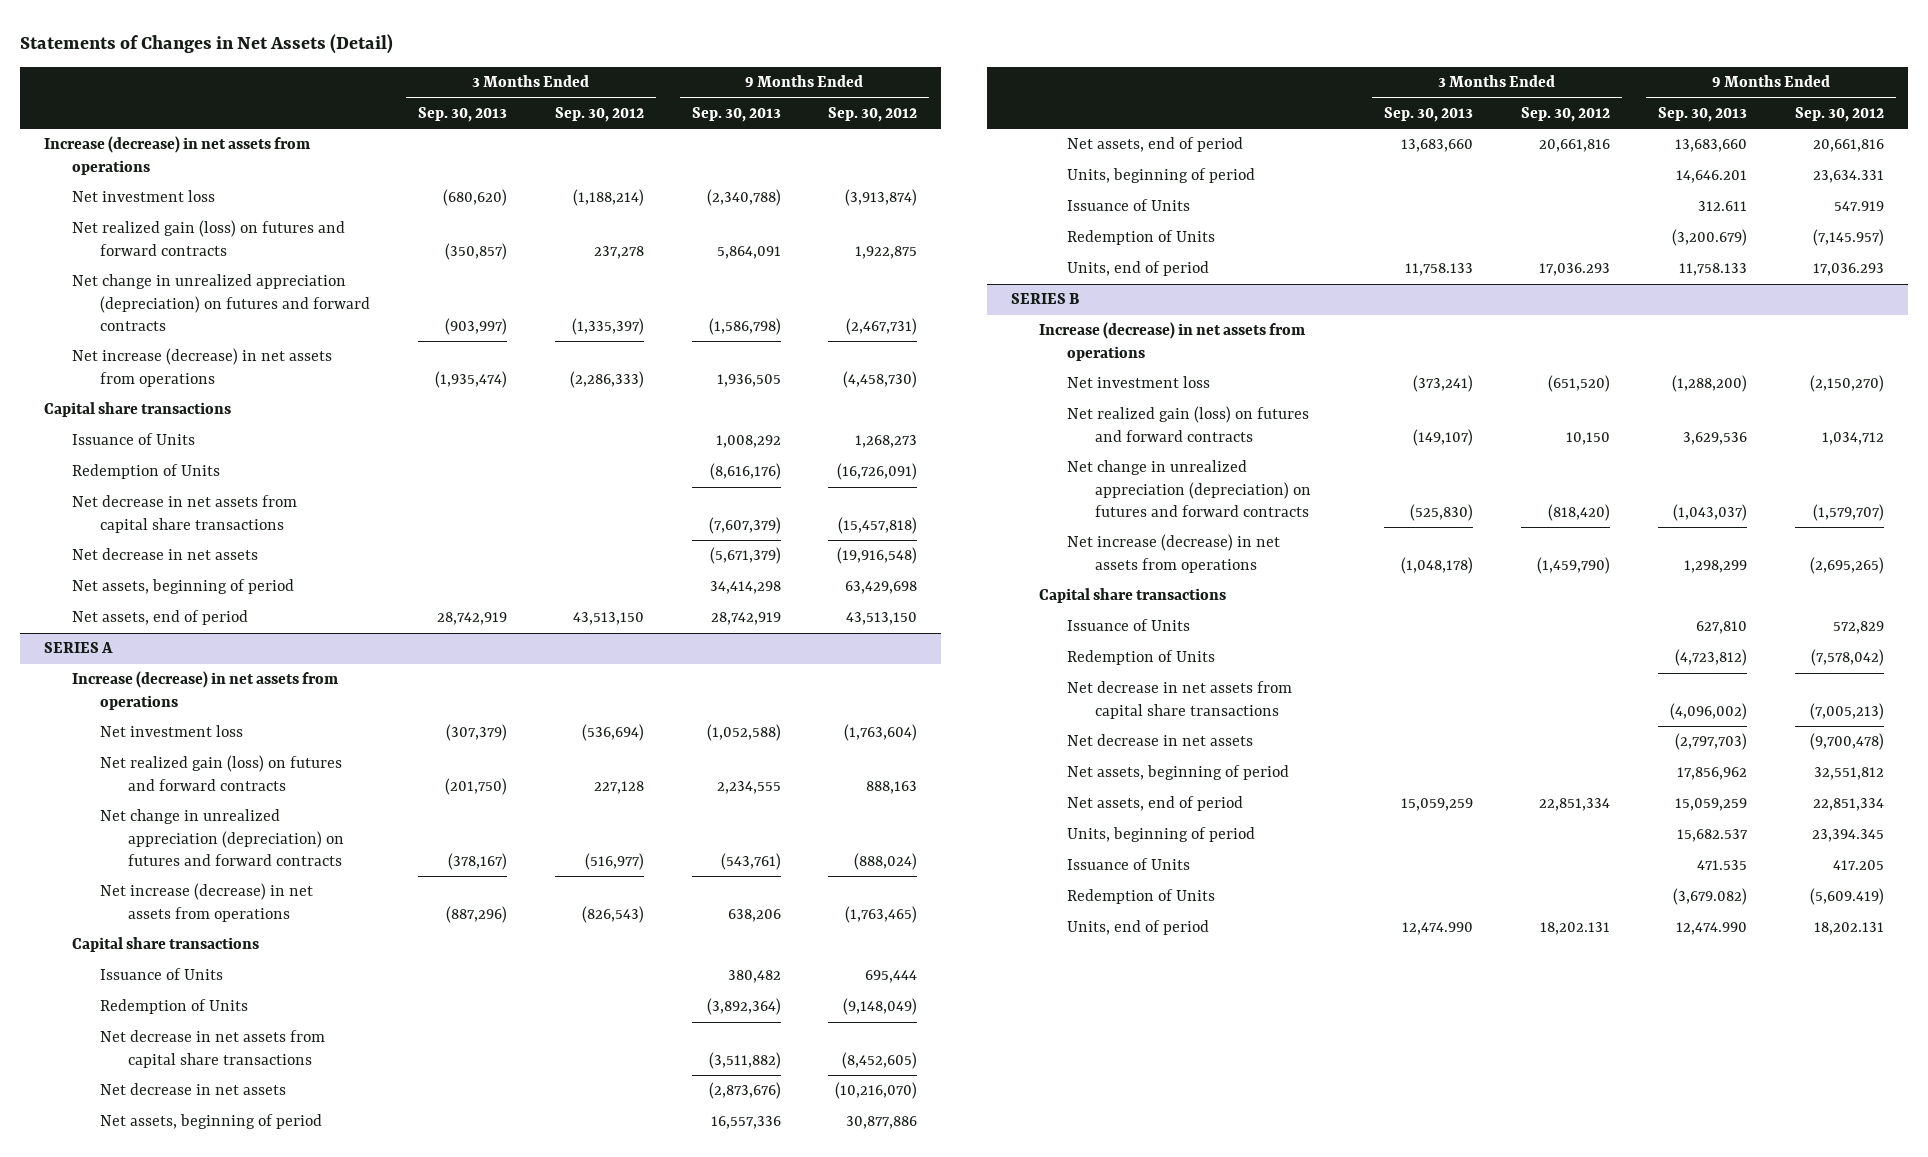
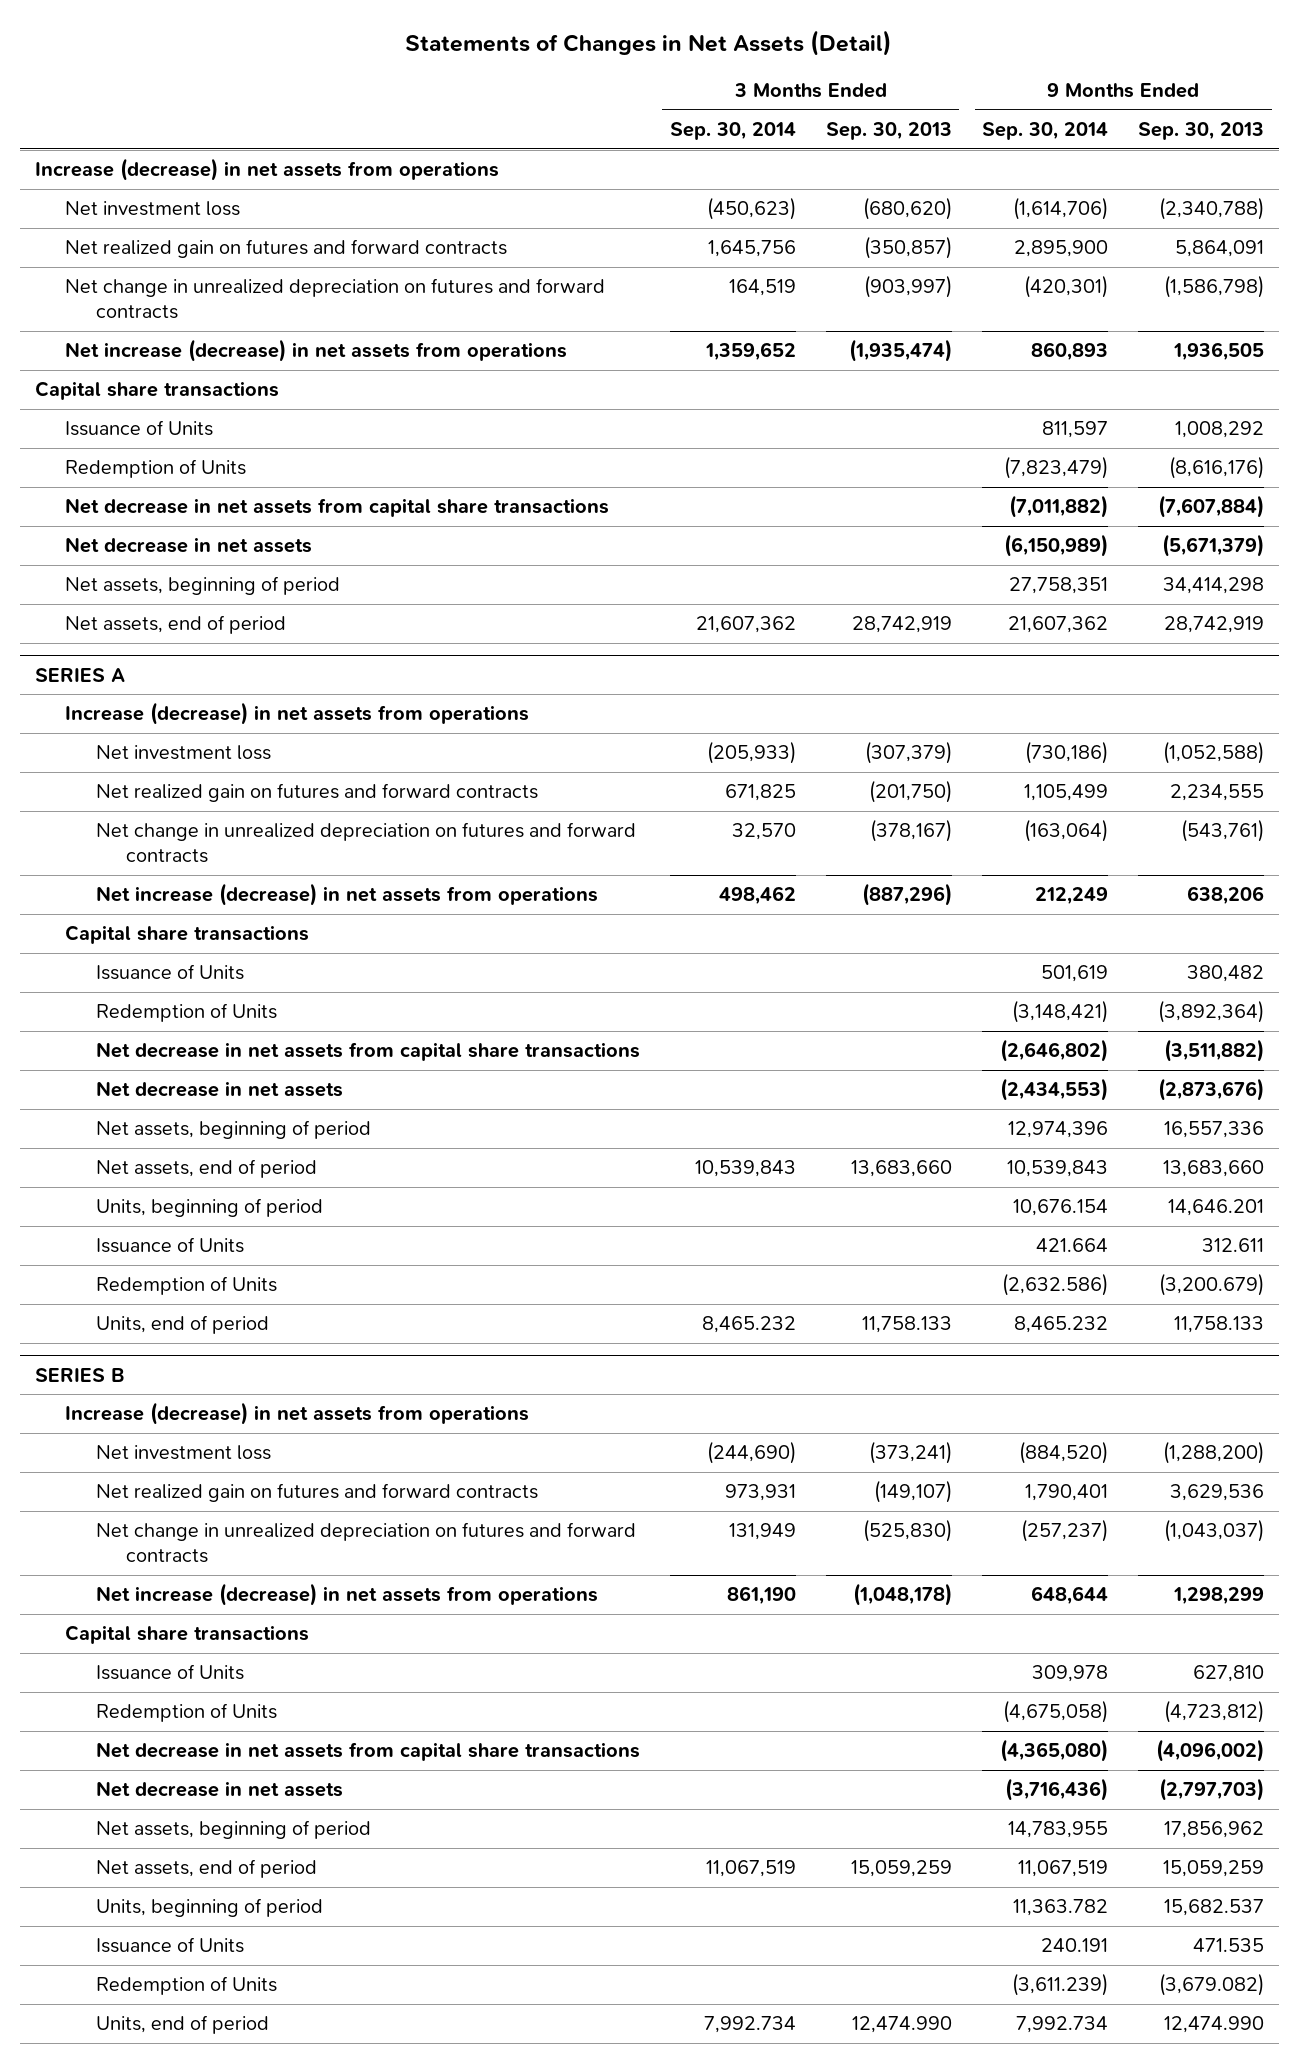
- | 3 Months Ended Sep. 30, 2013 | 3 Months Ended Sep. 30, 2012 | 9 Months Ended Sep. 30, 2013 | 9 Months Ended Sep. 30, 2012
+ | 3 Months Ended Sep. 30, 2014 | 3 Months Ended Sep. 30, 2013 | 9 Months Ended Sep. 30, 2014 | 9 Months Ended Sep. 30, 2013
- Net realized gain (loss) on futures and forward contracts | (350,857) | 237,278 | 5,864,091 | 1,922,875
- Net change in unrealized appreciation (depreciation) on futures and forward contracts | (903,997) | (1,335,397) | (1,586,798) | (2,467,731)
+ Net realized gain on futures and forward contracts | 1,645,756 | (350,857) | 2,895,900 | 5,864,091
+ Net change in unrealized depreciation on futures and forward contracts | 164,519 | (903,997) | (420,301) | (1,586,798)
- Net decrease in net assets from capital share transactions | | | (7,607,379) | (15,457,818)
+ Net decrease in net assets from capital share transactions | | | (7,011,882) | (7,607,884)
@ SERIES A
- Net realized gain (loss) on futures and forward contracts | (201,750) | 227,128 | 2,234,555 | 888,163
- Net change in unrealized appreciation (depreciation) on futures and forward contracts | (378,167) | (516,977) | (543,761) | (888,024)
+ Net realized gain on futures and forward contracts | 671,825 | (201,750) | 1,105,499 | 2,234,555
+ Net change in unrealized depreciation on futures and forward contracts | 32,570 | (378,167) | (163,064) | (543,761)
@ SERIES B
- Net realized gain (loss) on futures and forward contracts | (149,107) | 10,150 | 3,629,536 | 1,034,712
- Net change in unrealized appreciation (depreciation) on futures and forward contracts | (525,830) | (818,420) | (1,043,037) | (1,579,707)
+ Net realized gain on futures and forward contracts | 973,931 | (149,107) | 1,790,401 | 3,629,536
+ Net change in unrealized depreciation on futures and forward contracts | 131,949 | (525,830) | (257,237) | (1,043,037)

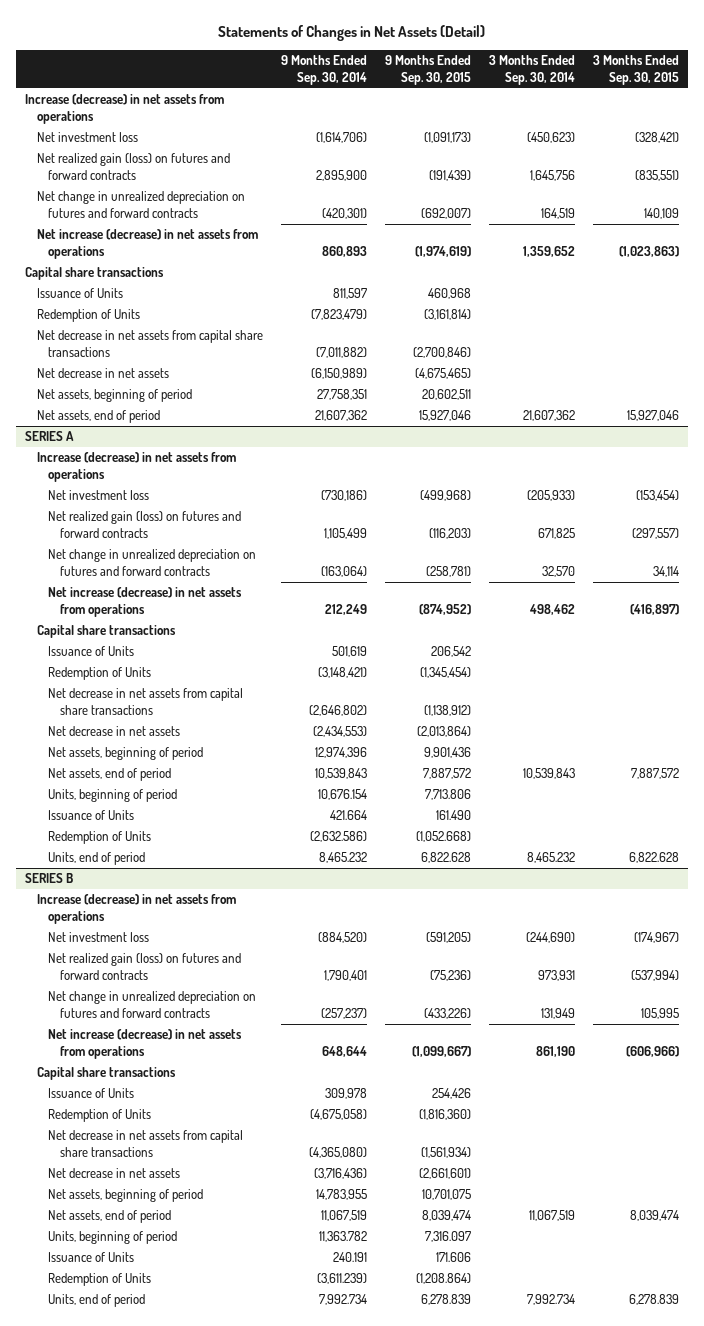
- | 3 Months Ended Sep. 30, 2014 | 3 Months Ended Sep. 30, 2013 | 9 Months Ended Sep. 30, 2014 | 9 Months Ended Sep. 30, 2013
+ | 9 Months Ended Sep. 30, 2014 | 9 Months Ended Sep. 30, 2015 | 3 Months Ended Sep. 30, 2014 | 3 Months Ended Sep. 30, 2015
- Net realized gain on futures and forward contracts | 1,645,756 | (350,857) | 2,895,900 | 5,864,091
+ Net realized gain (loss) on futures and forward contracts | 2,895,900 | (191,439) | 1,645,756 | (835,551)
@ SERIES A
- Net realized gain on futures and forward contracts | 671,825 | (201,750) | 1,105,499 | 2,234,555
+ Net realized gain (loss) on futures and forward contracts | 1,105,499 | (116,203) | 671,825 | (297,557)
@ SERIES B
- Net realized gain on futures and forward contracts | 973,931 | (149,107) | 1,790,401 | 3,629,536
+ Net realized gain (loss) on futures and forward contracts | 1,790,401 | (75,236) | 973,931 | (537,994)

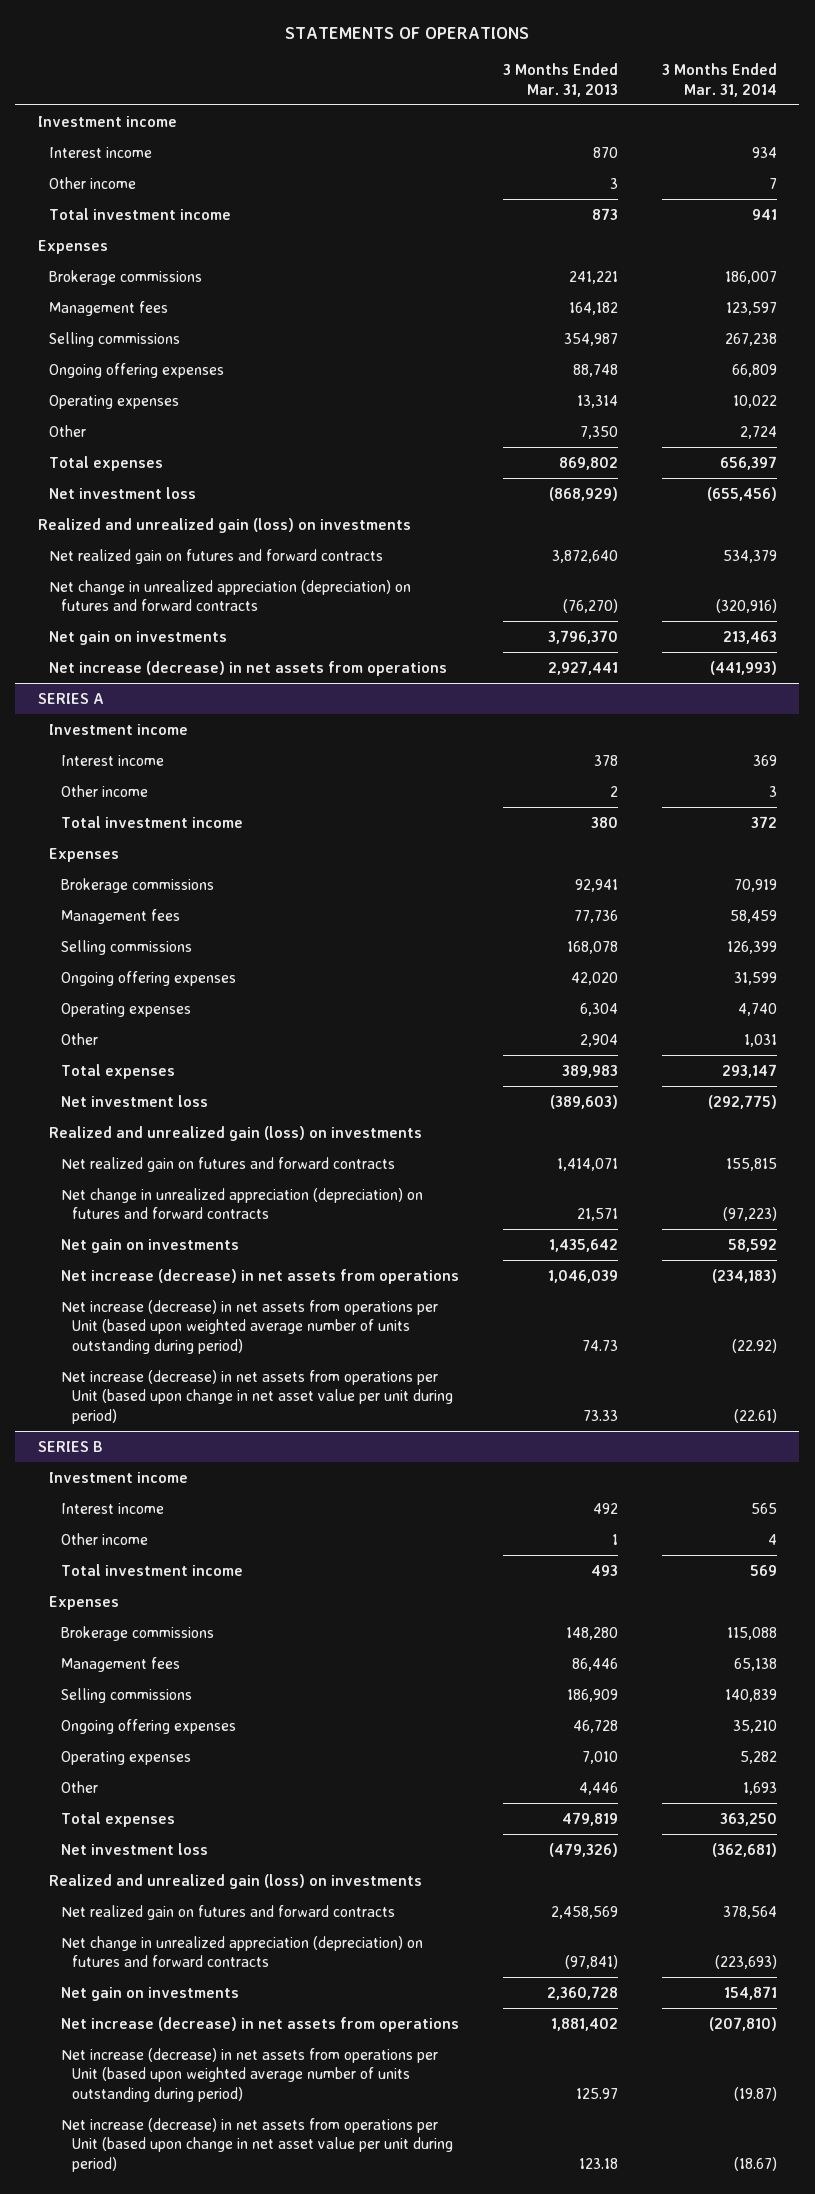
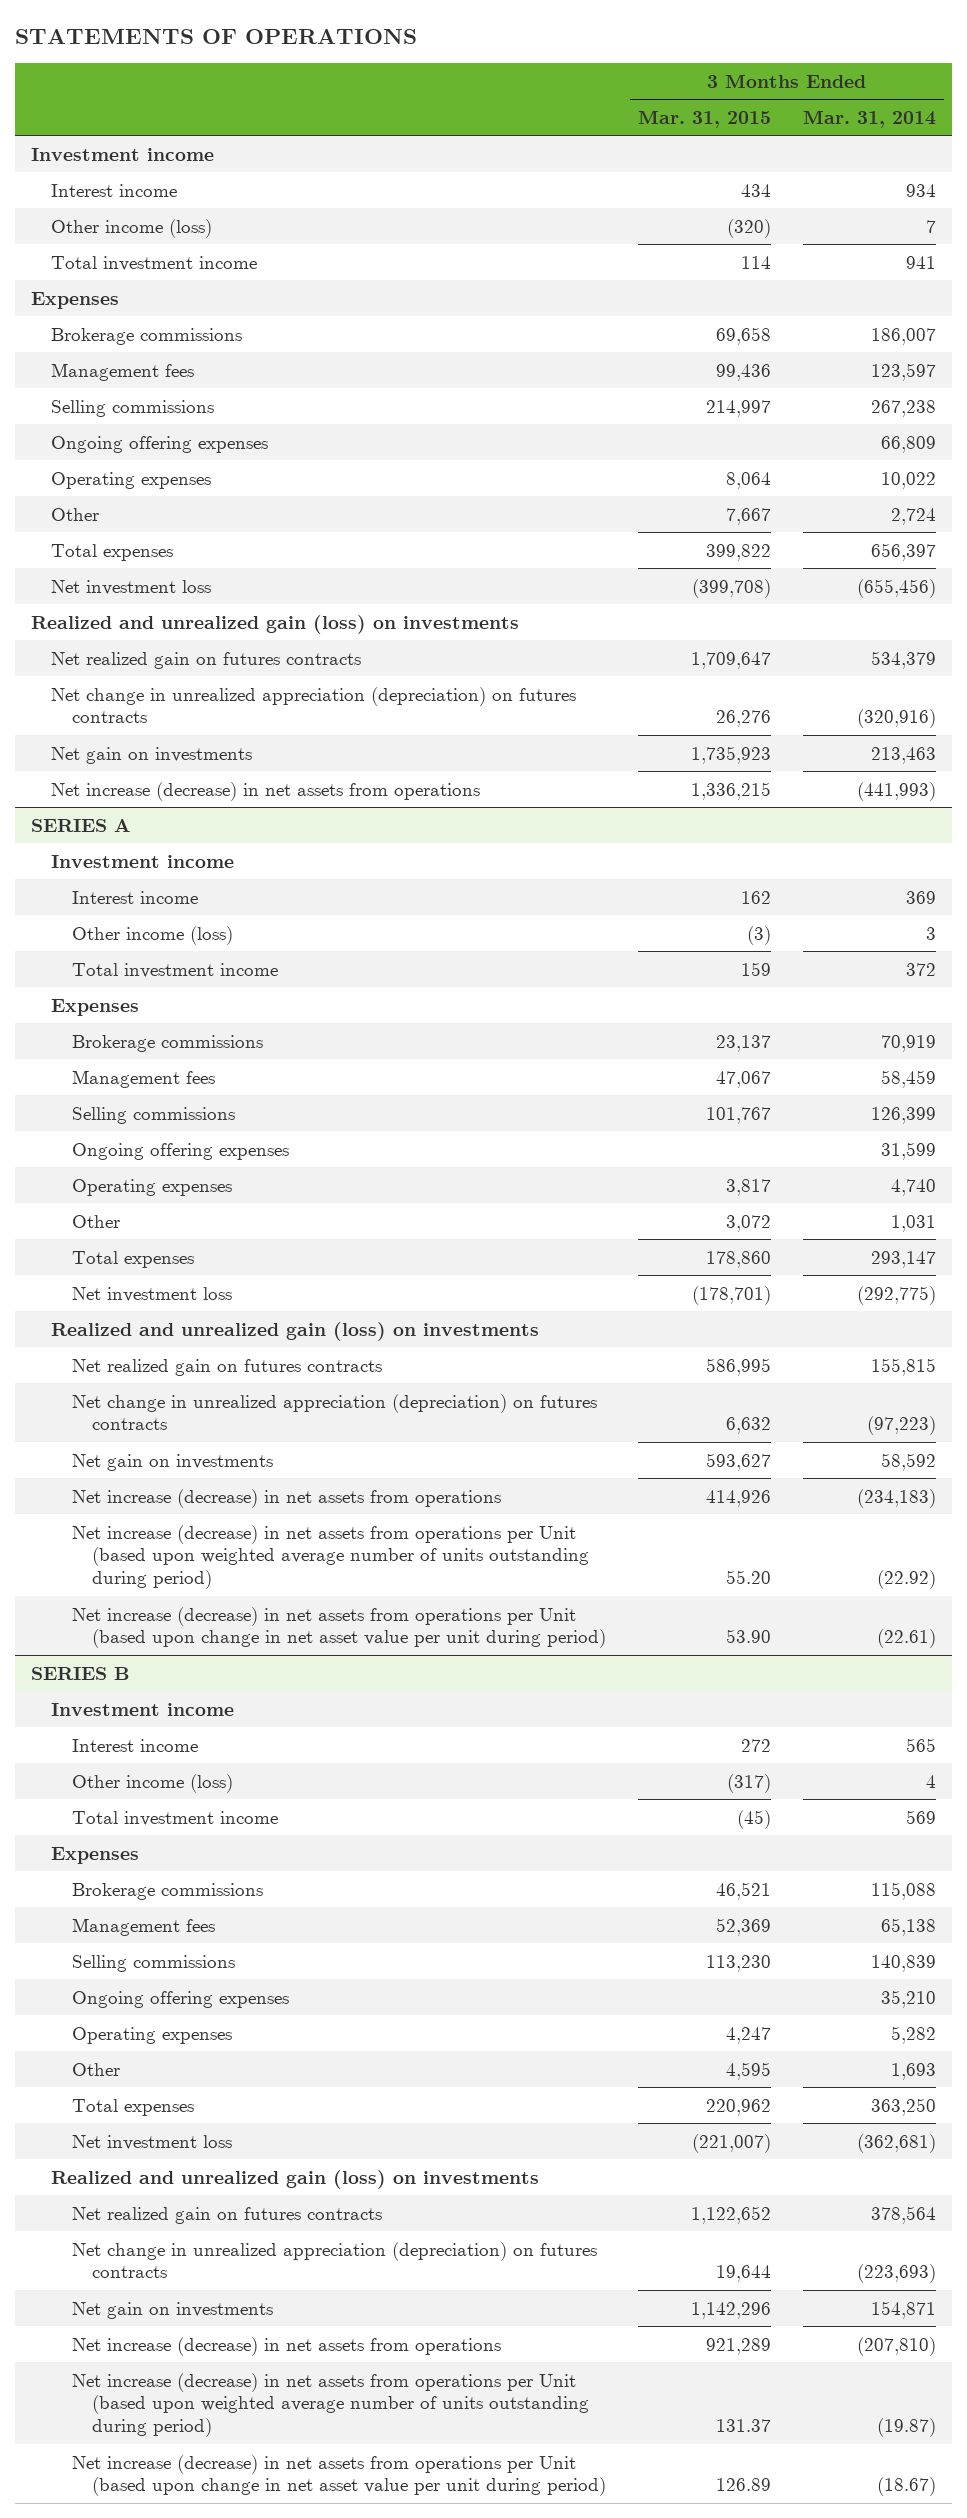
- | 3 Months Ended Mar. 31, 2013 | 3 Months Ended Mar. 31, 2014
+ | 3 Months Ended Mar. 31, 2015 | 3 Months Ended Mar. 31, 2014
- Other income | 3 | 7
+ Other income (loss) | (320) | 7
- Net realized gain on futures and forward contracts | 3,872,640 | 534,379
- Net change in unrealized appreciation (depreciation) on futures and forward contracts | (76,270) | (320,916)
+ Net realized gain on futures contracts | 1,709,647 | 534,379
+ Net change in unrealized appreciation (depreciation) on futures contracts | 26,276 | (320,916)
@ SERIES A
- Other income | 2 | 3
+ Other income (loss) | (3) | 3
- Net realized gain on futures and forward contracts | 1,414,071 | 155,815
- Net change in unrealized appreciation (depreciation) on futures and forward contracts | 21,571 | (97,223)
+ Net realized gain on futures contracts | 586,995 | 155,815
+ Net change in unrealized appreciation (depreciation) on futures contracts | 6,632 | (97,223)
@ SERIES B
- Other income | 1 | 4
+ Other income (loss) | (317) | 4
- Net realized gain on futures and forward contracts | 2,458,569 | 378,564
- Net change in unrealized appreciation (depreciation) on futures and forward contracts | (97,841) | (223,693)
+ Net realized gain on futures contracts | 1,122,652 | 378,564
+ Net change in unrealized appreciation (depreciation) on futures contracts | 19,644 | (223,693)

